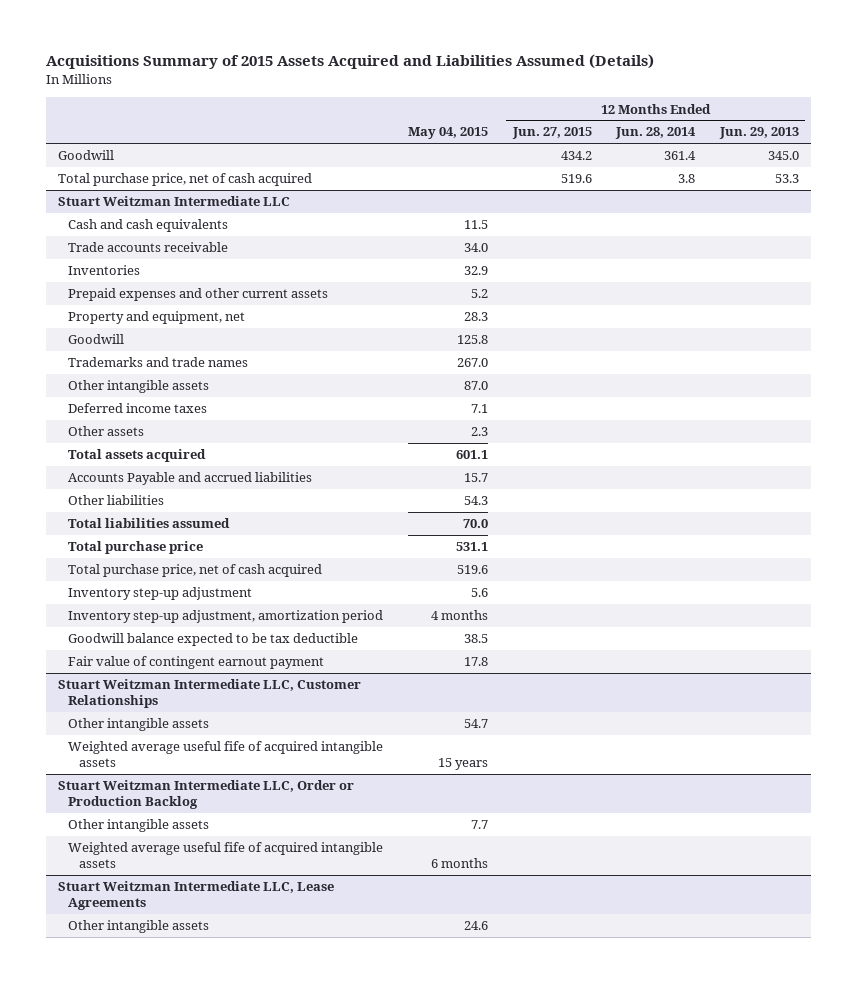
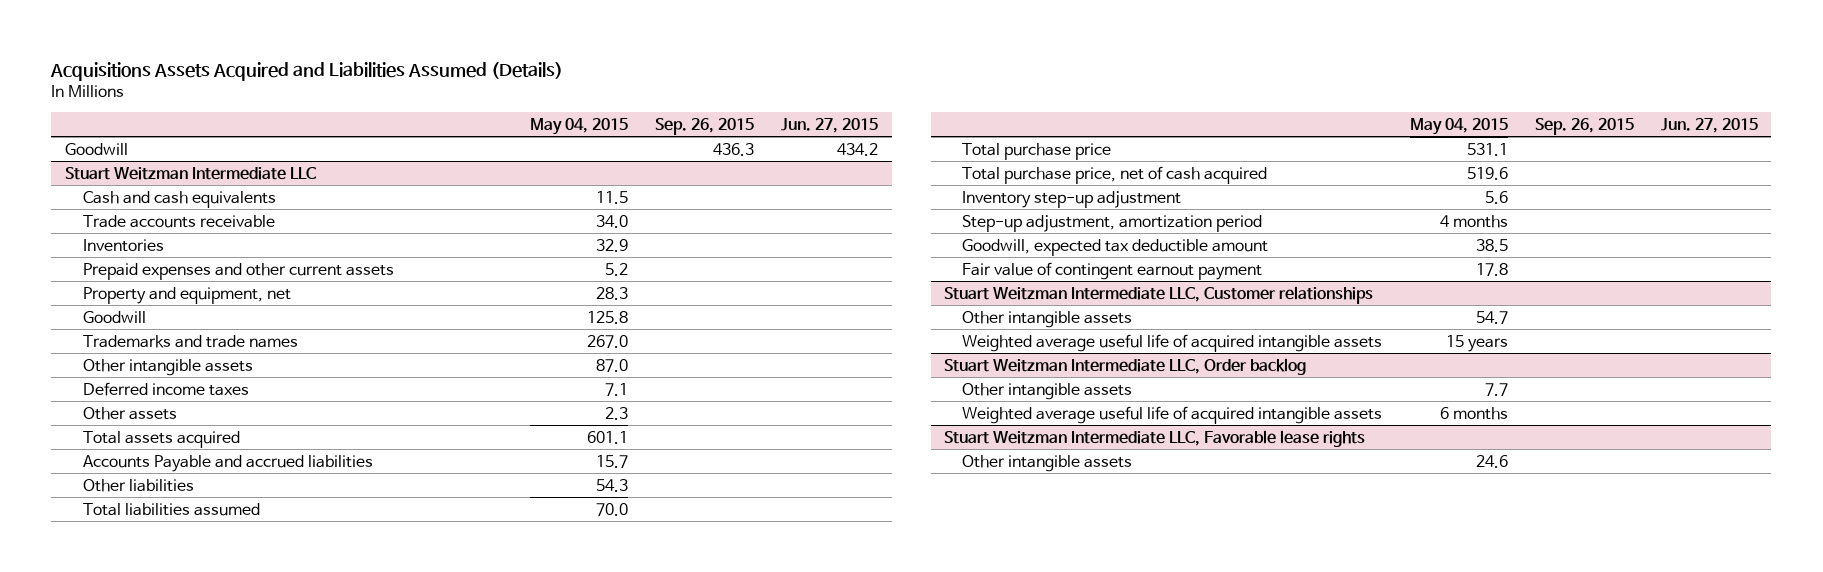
- Acquisitions Summary of 2015 Assets Acquired and Liabilities Assumed (Details)
+ Acquisitions Assets Acquired and Liabilities Assumed (Details)
- | May 04, 2015 | 12 Months Ended Jun. 27, 2015 | 12 Months Ended Jun. 28, 2014 | 12 Months Ended Jun. 29, 2013
+ | May 04, 2015 | Sep. 26, 2015 | Jun. 27, 2015
- Total purchase price, net of cash acquired | | 519.6 | 3.8 | 53.3
@ Stuart Weitzman Intermediate LLC
- Inventory step-up adjustment, amortization period | 4 months | | |
- Goodwill balance expected to be tax deductible | 38.5 | | |
+ Step-up adjustment, amortization period | 4 months | |
+ Goodwill, expected tax deductible amount | 38.5 | |
- Stuart Weitzman Intermediate LLC, Customer Relationships
+ Stuart Weitzman Intermediate LLC, Customer relationships
- Weighted average useful fife of acquired intangible assets | 15 years | | |
- Stuart Weitzman Intermediate LLC, Order or Production Backlog
+ Weighted average useful life of acquired intangible assets | 15 years | |
+ Stuart Weitzman Intermediate LLC, Order backlog
- Weighted average useful fife of acquired intangible assets | 6 months | | |
- Stuart Weitzman Intermediate LLC, Lease Agreements
+ Weighted average useful life of acquired intangible assets | 6 months | |
+ Stuart Weitzman Intermediate LLC, Favorable lease rights

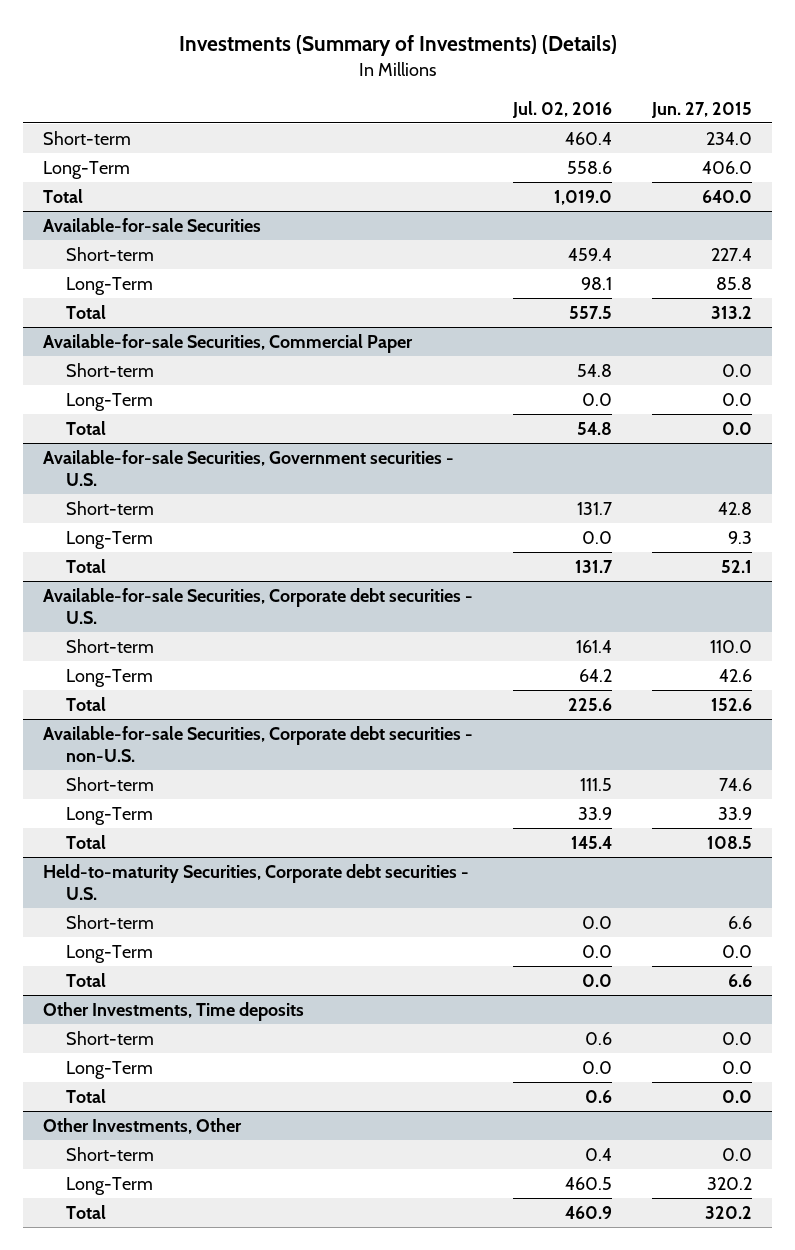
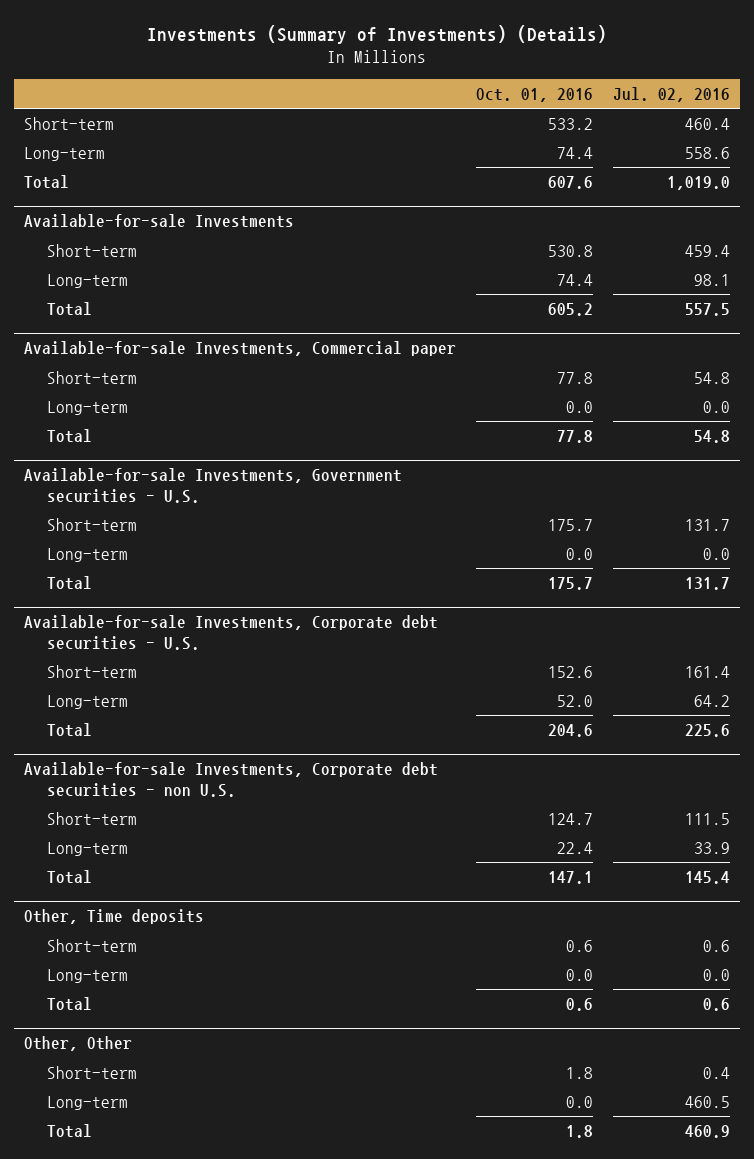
- | Jul. 02, 2016 | Jun. 27, 2015
+ | Oct. 01, 2016 | Jul. 02, 2016
- Long-Term | 558.6 | 406.0
+ Long-term | 74.4 | 558.6
- Available-for-sale Securities
+ Available-for-sale Investments
- Long-Term | 98.1 | 85.8
+ Long-term | 74.4 | 98.1
- Available-for-sale Securities, Commercial Paper
+ Available-for-sale Investments, Commercial paper
- Long-Term | 0.0 | 0.0
+ Long-term | 0.0 | 0.0
- Available-for-sale Securities, Government securities - U.S.
+ Available-for-sale Investments, Government securities - U.S.
- Long-Term | 0.0 | 9.3
+ Long-term | 0.0 | 0.0
- Available-for-sale Securities, Corporate debt securities - U.S.
+ Available-for-sale Investments, Corporate debt securities - U.S.
- Long-Term | 64.2 | 42.6
+ Long-term | 52.0 | 64.2
- Available-for-sale Securities, Corporate debt securities - non-U.S.
+ Available-for-sale Investments, Corporate debt securities - non U.S.
- Long-Term | 33.9 | 33.9
+ Long-term | 22.4 | 33.9
- Held-to-maturity Securities, Corporate debt securities - U.S.
- Short-term | 0.0 | 6.6
- Long-Term | 0.0 | 0.0
- Total | 0.0 | 6.6
- Other Investments, Time deposits
+ Other, Time deposits
- Long-Term | 0.0 | 0.0
+ Long-term | 0.0 | 0.0
- Other Investments, Other
+ Other, Other
- Long-Term | 460.5 | 320.2
+ Long-term | 0.0 | 460.5

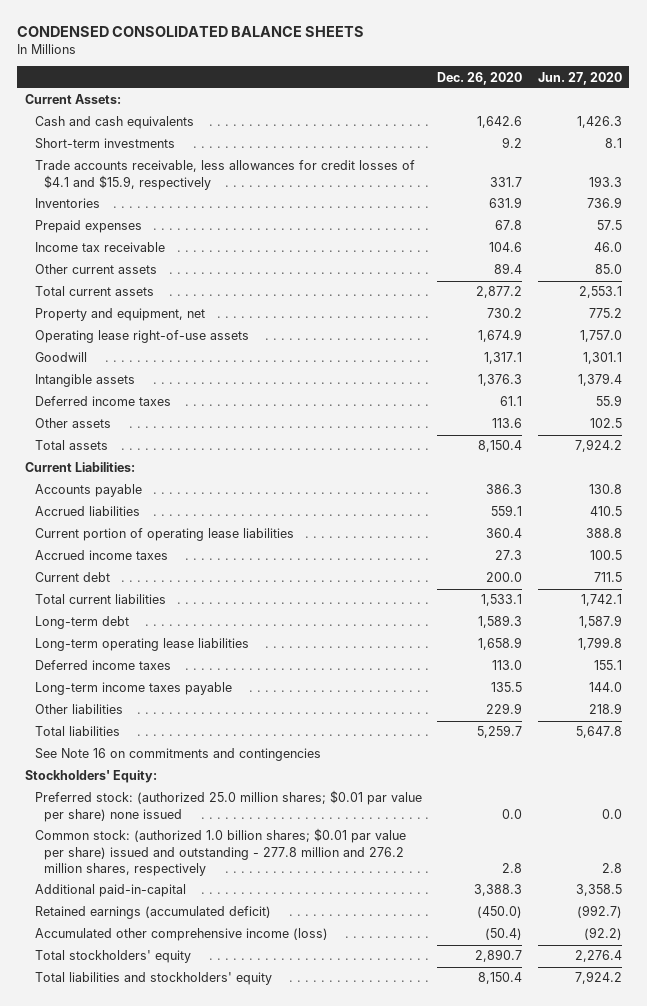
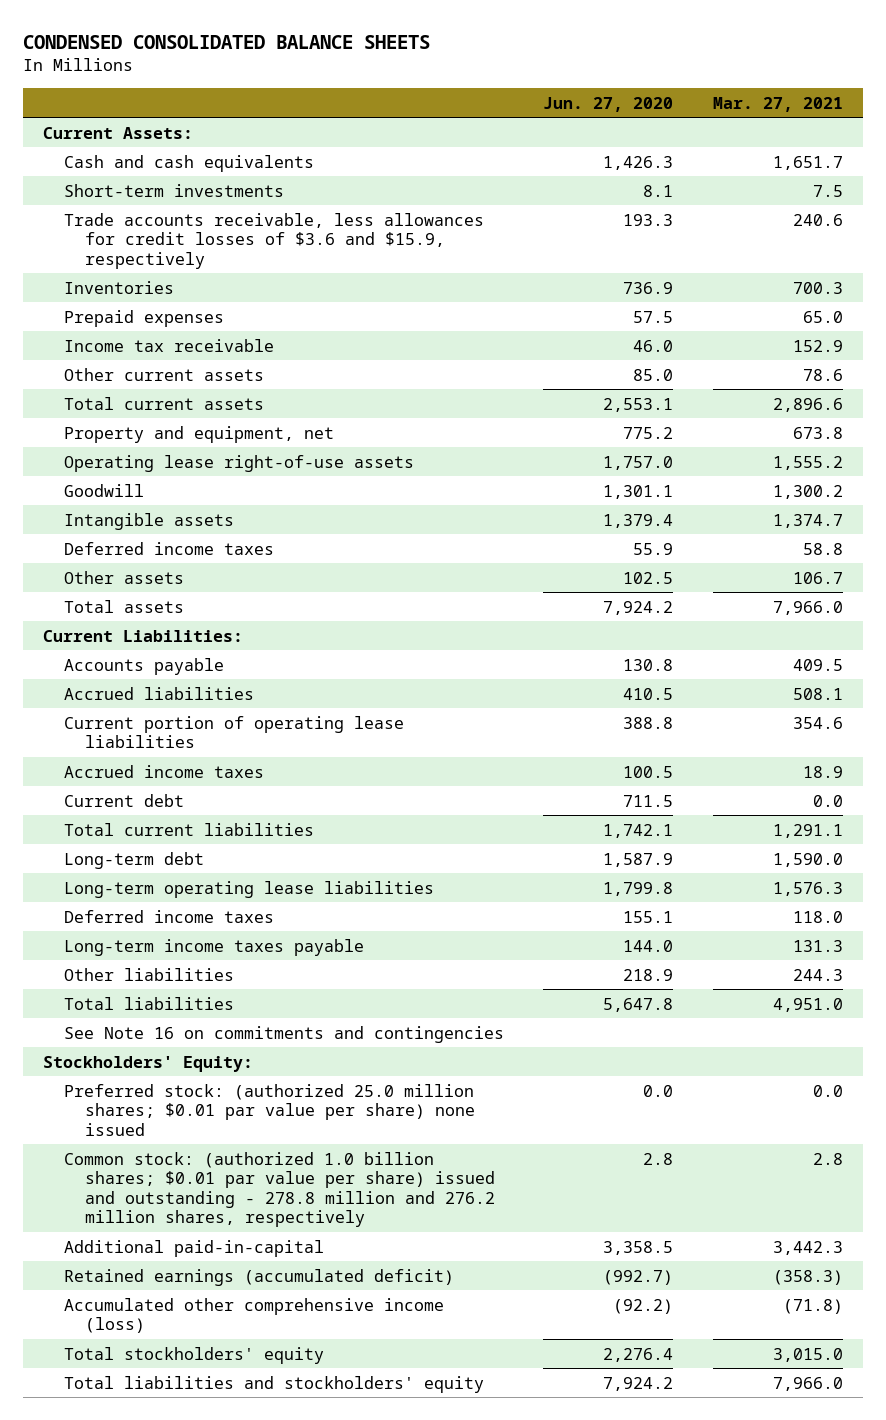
- | Dec. 26, 2020 | Jun. 27, 2020
+ | Jun. 27, 2020 | Mar. 27, 2021
- Trade accounts receivable, less allowances for credit losses of $4.1 and $15.9, respectively | 331.7 | 193.3
+ Trade accounts receivable, less allowances for credit losses of $3.6 and $15.9, respectively | 193.3 | 240.6
- Common stock: (authorized 1.0 billion shares; $0.01 par value per share) issued and outstanding - 277.8 million and 276.2 million shares, respectively | 2.8 | 2.8
+ Common stock: (authorized 1.0 billion shares; $0.01 par value per share) issued and outstanding - 278.8 million and 276.2 million shares, respectively | 2.8 | 2.8

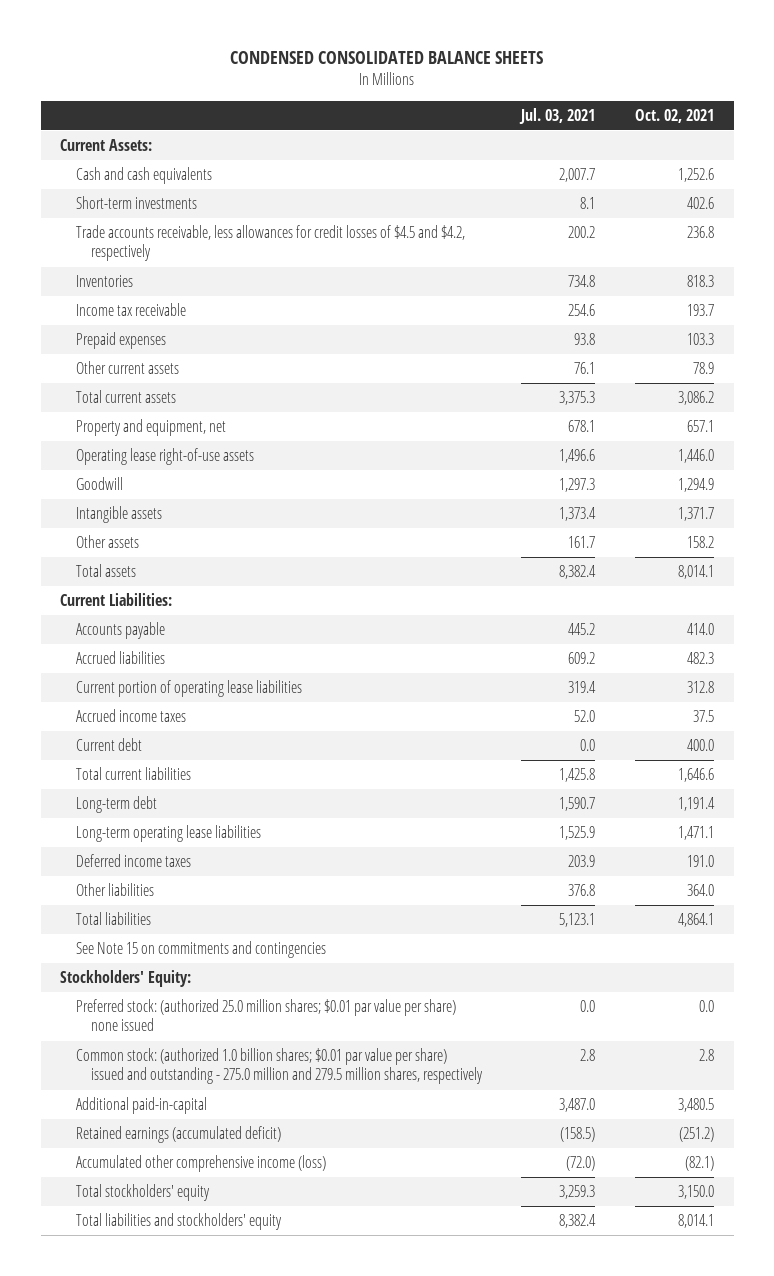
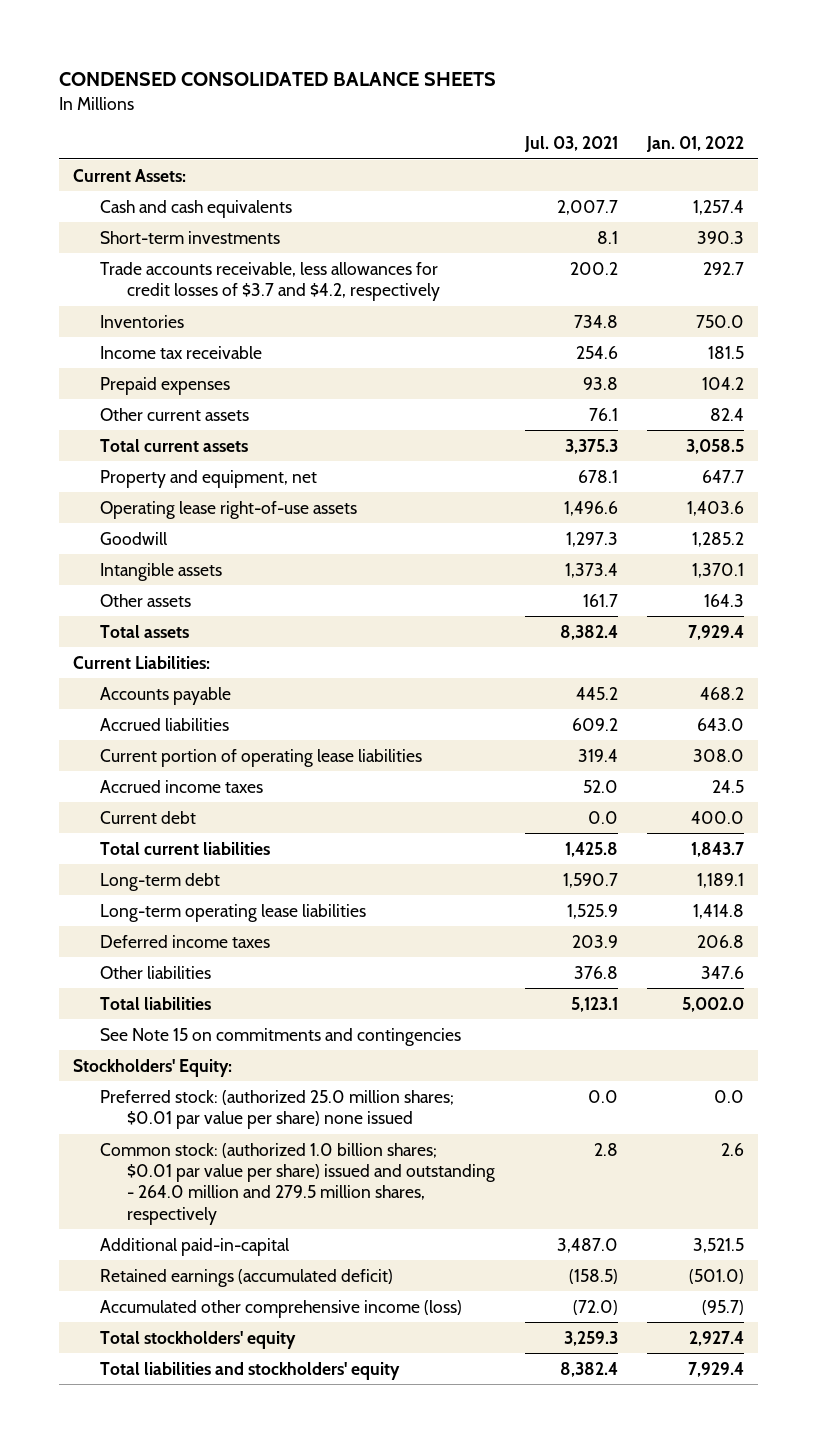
- | Jul. 03, 2021 | Oct. 02, 2021
+ | Jul. 03, 2021 | Jan. 01, 2022
- Trade accounts receivable, less allowances for credit losses of $4.5 and $4.2, respectively | 200.2 | 236.8
+ Trade accounts receivable, less allowances for credit losses of $3.7 and $4.2, respectively | 200.2 | 292.7
- Common stock: (authorized 1.0 billion shares; $0.01 par value per share) issued and outstanding - 275.0 million and 279.5 million shares, respectively | 2.8 | 2.8
+ Common stock: (authorized 1.0 billion shares; $0.01 par value per share) issued and outstanding - 264.0 million and 279.5 million shares, respectively | 2.8 | 2.6

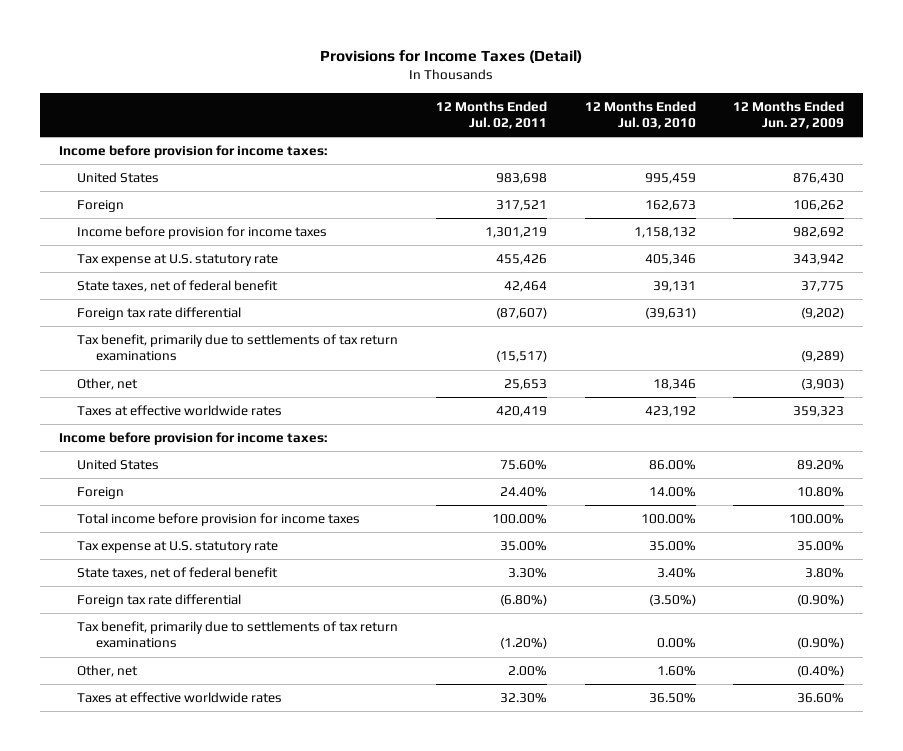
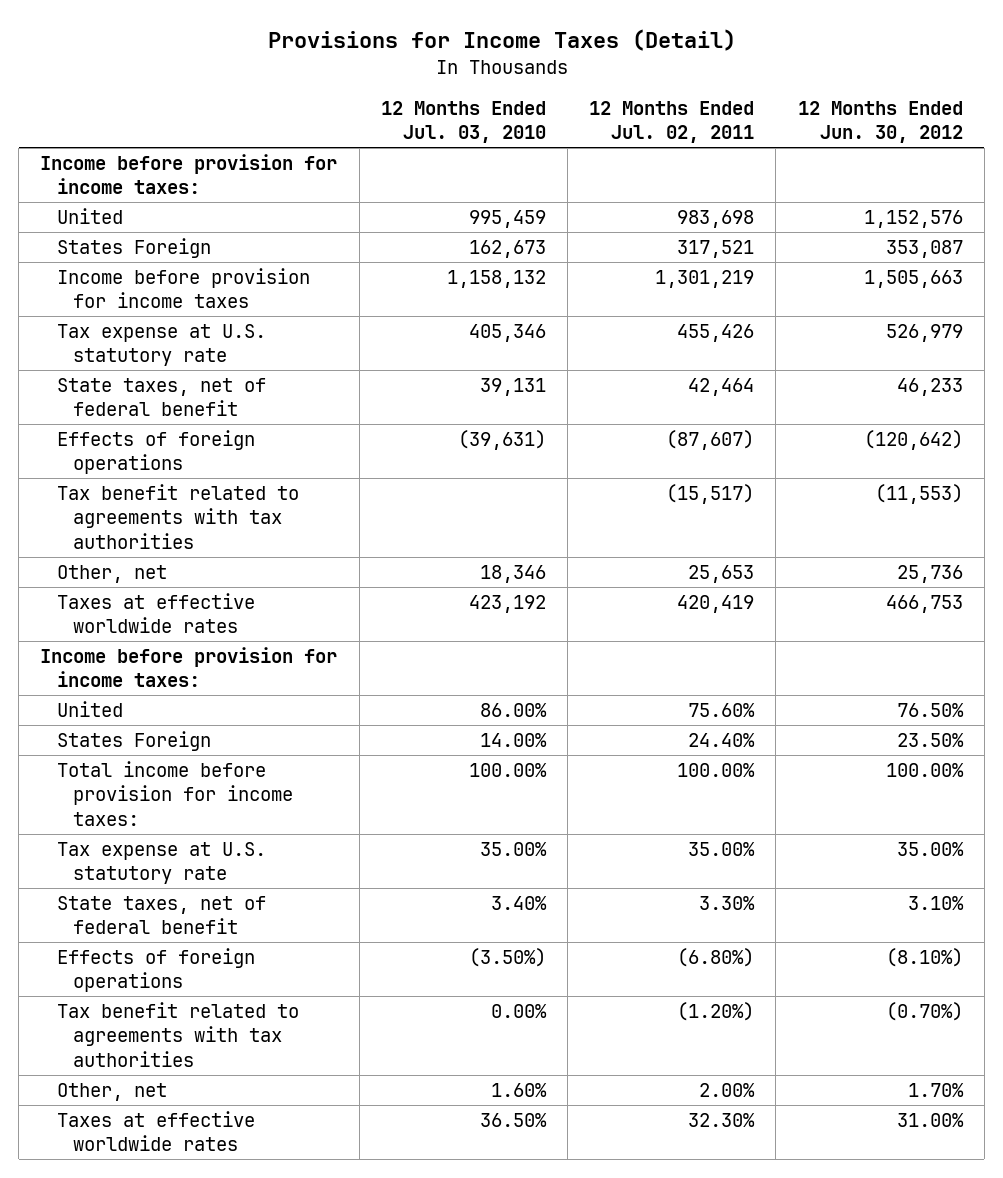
- | 12 Months Ended Jul. 02, 2011 | 12 Months Ended Jul. 03, 2010 | 12 Months Ended Jun. 27, 2009
+ | 12 Months Ended Jul. 03, 2010 | 12 Months Ended Jul. 02, 2011 | 12 Months Ended Jun. 30, 2012
- United States | 983,698 | 995,459 | 876,430
- Foreign | 317,521 | 162,673 | 106,262
+ United | 995,459 | 983,698 | 1,152,576
+ States Foreign | 162,673 | 317,521 | 353,087
- Foreign tax rate differential | (87,607) | (39,631) | (9,202)
- Tax benefit, primarily due to settlements of tax return examinations | (15,517) | | (9,289)
+ Effects of foreign operations | (39,631) | (87,607) | (120,642)
+ Tax benefit related to agreements with tax authorities | | (15,517) | (11,553)
- United States | 75.60% | 86.00% | 89.20%
- Foreign | 24.40% | 14.00% | 10.80%
- Total income before provision for income taxes | 100.00% | 100.00% | 100.00%
+ United | 86.00% | 75.60% | 76.50%
+ States Foreign | 14.00% | 24.40% | 23.50%
+ Total income before provision for income taxes: | 100.00% | 100.00% | 100.00%
- Foreign tax rate differential | (6.80%) | (3.50%) | (0.90%)
- Tax benefit, primarily due to settlements of tax return examinations | (1.20%) | 0.00% | (0.90%)
+ Effects of foreign operations | (3.50%) | (6.80%) | (8.10%)
+ Tax benefit related to agreements with tax authorities | 0.00% | (1.20%) | (0.70%)

